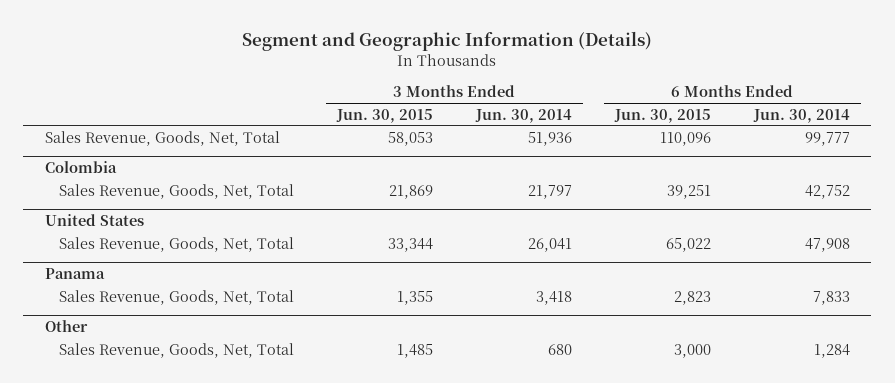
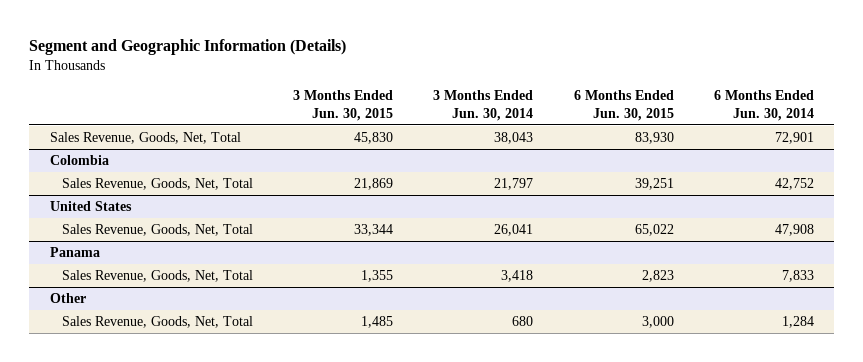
- Sales Revenue, Goods, Net, Total | 58,053 | 51,936 | 110,096 | 99,777
+ Sales Revenue, Goods, Net, Total | 45,830 | 38,043 | 83,930 | 72,901

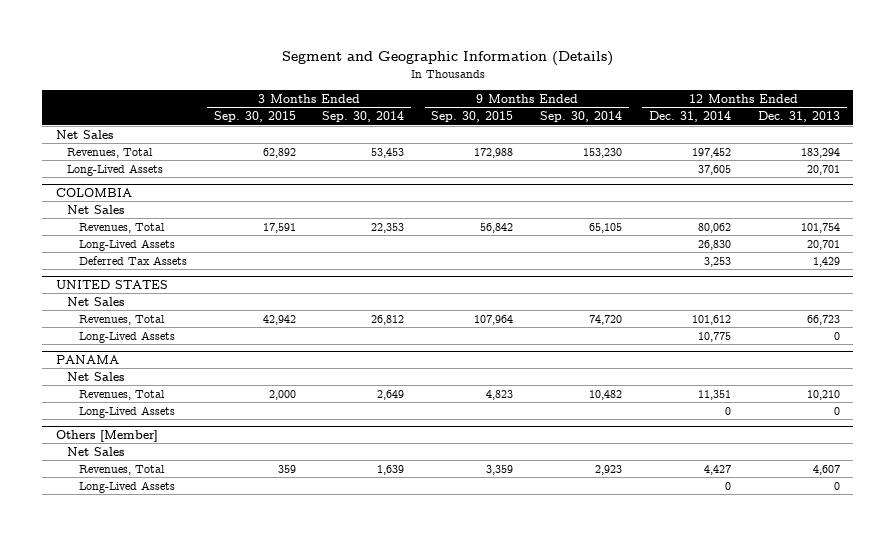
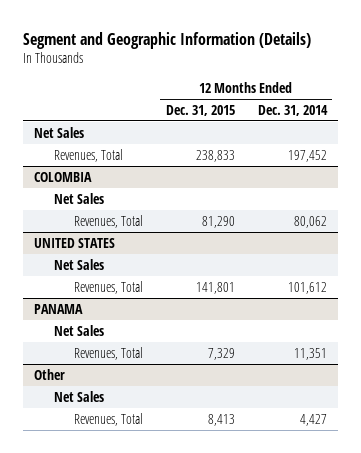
- | 3 Months Ended Sep. 30, 2015 | 3 Months Ended Sep. 30, 2014 | 9 Months Ended Sep. 30, 2015 | 9 Months Ended Sep. 30, 2014 | 12 Months Ended Dec. 31, 2014 | 12 Months Ended Dec. 31, 2013
+ | 12 Months Ended Dec. 31, 2015 | 12 Months Ended Dec. 31, 2014
- Long-Lived Assets | | | | | 37,605 | 20,701
@ COLOMBIA
- Long-Lived Assets | | | | | 26,830 | 20,701
- Deferred Tax Assets | | | | | 3,253 | 1,429
@ UNITED STATES
- Long-Lived Assets | | | | | 10,775 | 0
@ PANAMA
- Long-Lived Assets | | | | | 0 | 0
- Others [Member]
+ Other
- Long-Lived Assets | | | | | 0 | 0

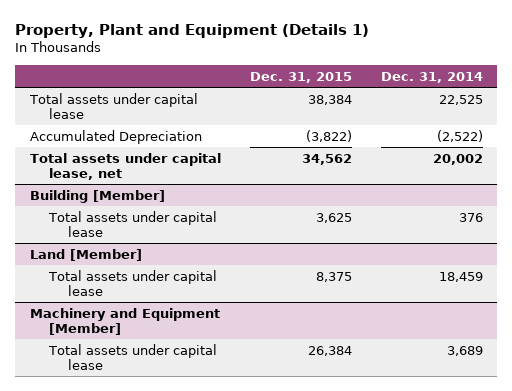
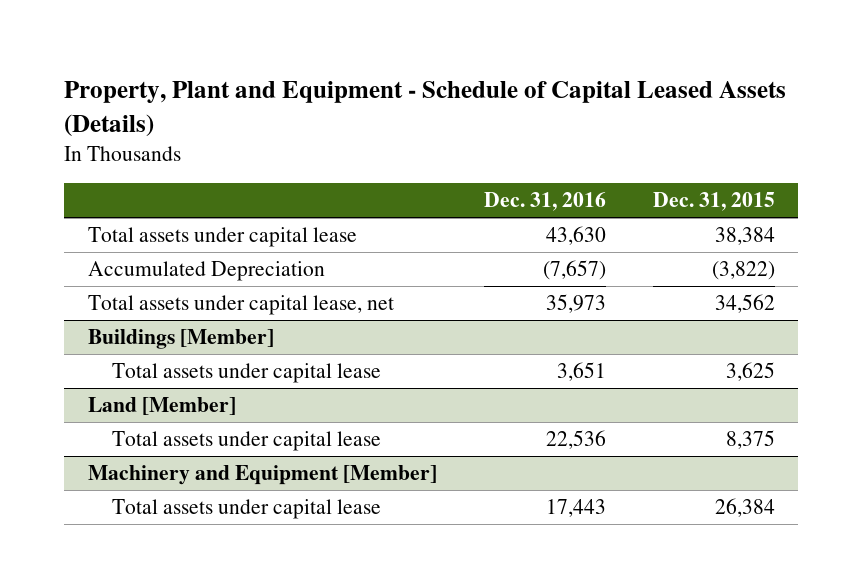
- Property, Plant and Equipment (Details 1)
+ Property, Plant and Equipment - Schedule of Capital Leased Assets (Details)
- | Dec. 31, 2015 | Dec. 31, 2014
+ | Dec. 31, 2016 | Dec. 31, 2015
- Building [Member]
+ Buildings [Member]

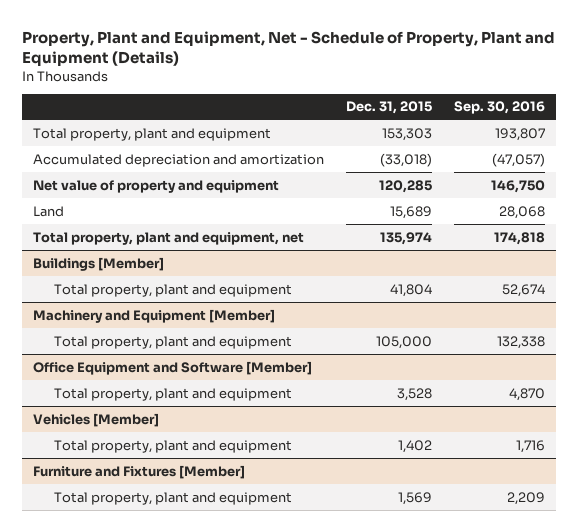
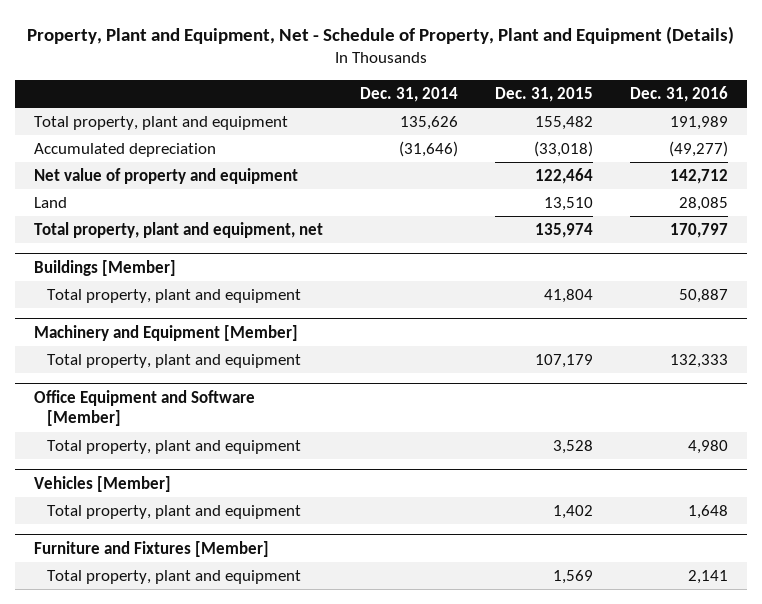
- | Dec. 31, 2015 | Sep. 30, 2016
+ | Dec. 31, 2014 | Dec. 31, 2015 | Dec. 31, 2016
- Total property, plant and equipment | 153,303 | 193,807
- Accumulated depreciation and amortization | (33,018) | (47,057)
- Net value of property and equipment | 120,285 | 146,750
- Land | 15,689 | 28,068
+ Total property, plant and equipment | 135,626 | 155,482 | 191,989
+ Accumulated depreciation | (31,646) | (33,018) | (49,277)
+ Net value of property and equipment | | 122,464 | 142,712
+ Land | | 13,510 | 28,085
@ Machinery and Equipment [Member]
- Total property, plant and equipment | 105,000 | 132,338
+ Total property, plant and equipment | | 107,179 | 132,333

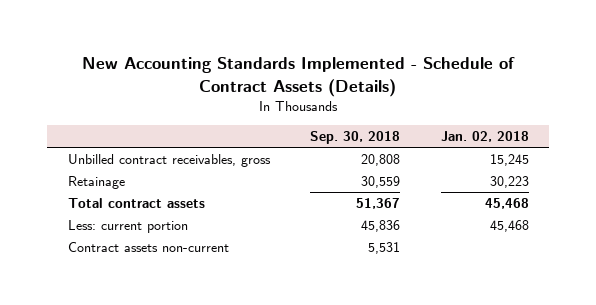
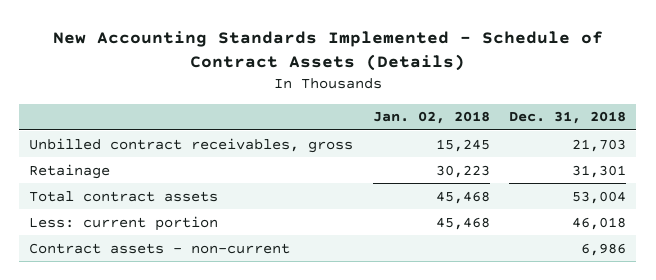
- | Sep. 30, 2018 | Jan. 02, 2018
+ | Jan. 02, 2018 | Dec. 31, 2018
- Contract assets non-current | 5,531 |
+ Contract assets - non-current | | 6,986

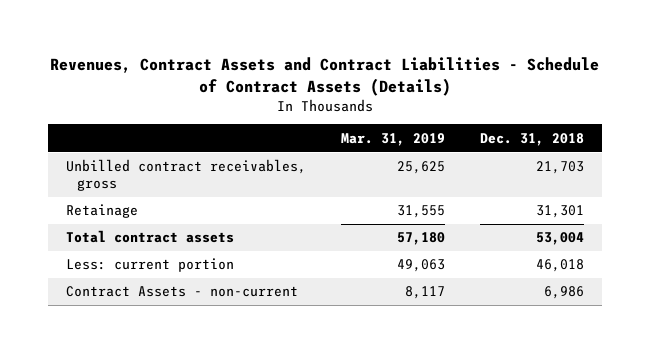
- New Accounting Standards Implemented - Schedule of Contract Assets (Details)
+ Revenues, Contract Assets and Contract Liabilities - Schedule of Contract Assets (Details)
- | Jan. 02, 2018 | Dec. 31, 2018
+ | Mar. 31, 2019 | Dec. 31, 2018
- Contract assets - non-current | | 6,986
+ Contract Assets - non-current | 8,117 | 6,986

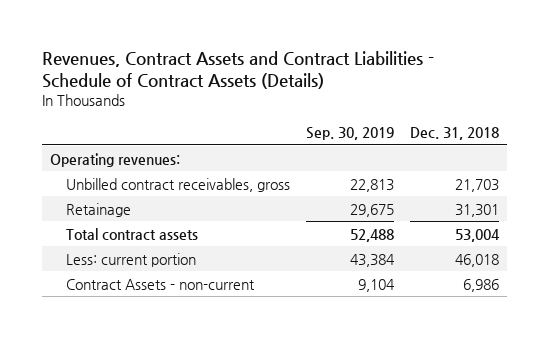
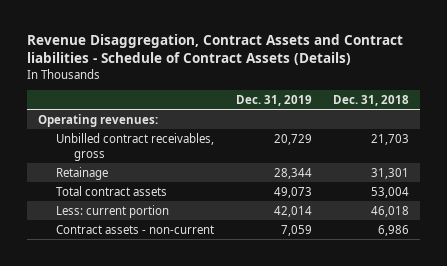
- Revenues, Contract Assets and Contract Liabilities - Schedule of Contract Assets (Details)
+ Revenue Disaggregation, Contract Assets and Contract liabilities - Schedule of Contract Assets (Details)
- | Sep. 30, 2019 | Dec. 31, 2018
+ | Dec. 31, 2019 | Dec. 31, 2018
- Contract Assets - non-current | 9,104 | 6,986
+ Contract assets - non-current | 7,059 | 6,986

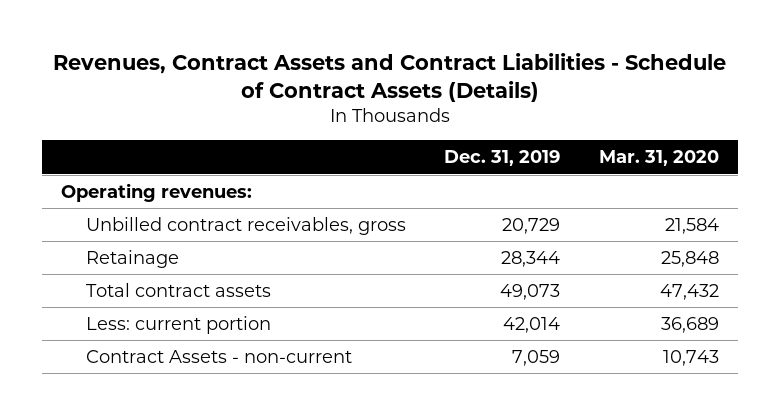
- Revenue Disaggregation, Contract Assets and Contract liabilities - Schedule of Contract Assets (Details)
+ Revenues, Contract Assets and Contract Liabilities - Schedule of Contract Assets (Details)
- | Dec. 31, 2019 | Dec. 31, 2018
+ | Dec. 31, 2019 | Mar. 31, 2020
- Contract assets - non-current | 7,059 | 6,986
+ Contract Assets - non-current | 7,059 | 10,743

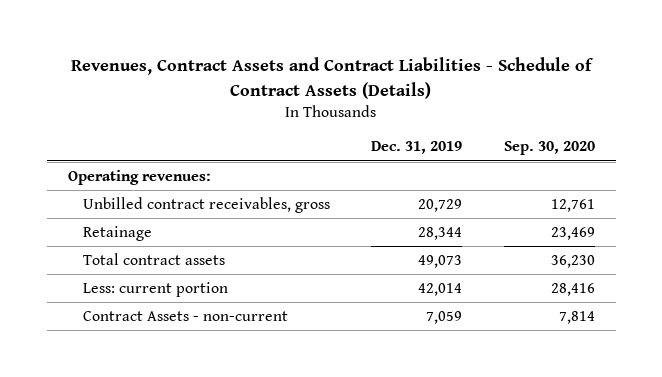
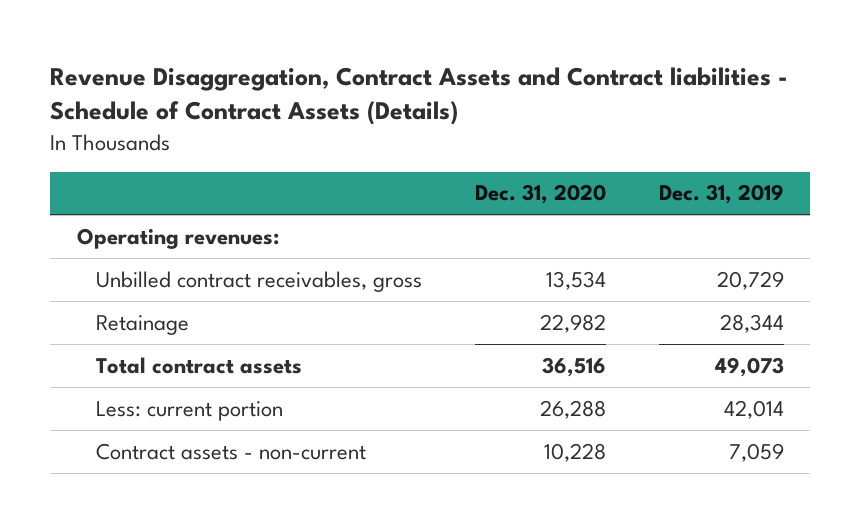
- Revenues, Contract Assets and Contract Liabilities - Schedule of Contract Assets (Details)
+ Revenue Disaggregation, Contract Assets and Contract liabilities - Schedule of Contract Assets (Details)
- | Dec. 31, 2019 | Sep. 30, 2020
+ | Dec. 31, 2020 | Dec. 31, 2019
- Contract Assets - non-current | 7,059 | 7,814
+ Contract assets - non-current | 10,228 | 7,059

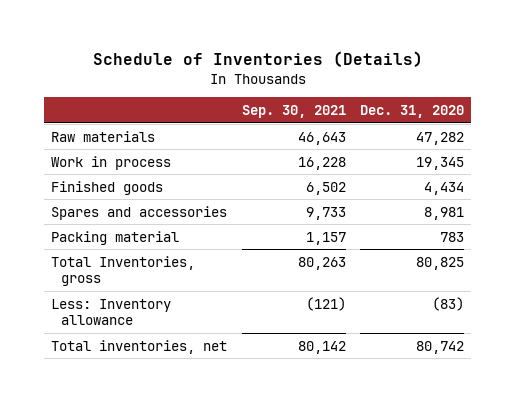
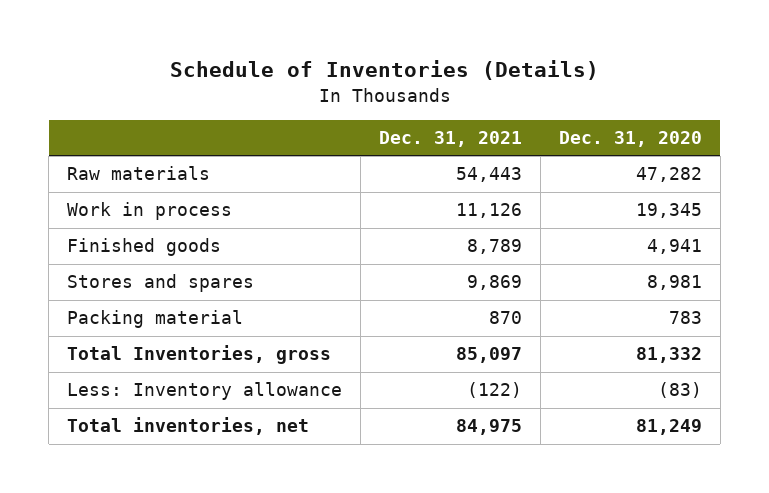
- | Sep. 30, 2021 | Dec. 31, 2020
+ | Dec. 31, 2021 | Dec. 31, 2020
- Finished goods | 6,502 | 4,434
- Spares and accessories | 9,733 | 8,981
+ Finished goods | 8,789 | 4,941
+ Stores and spares | 9,869 | 8,981
- Total Inventories, gross | 80,263 | 80,825
+ Total Inventories, gross | 85,097 | 81,332
- Total inventories, net | 80,142 | 80,742
+ Total inventories, net | 84,975 | 81,249

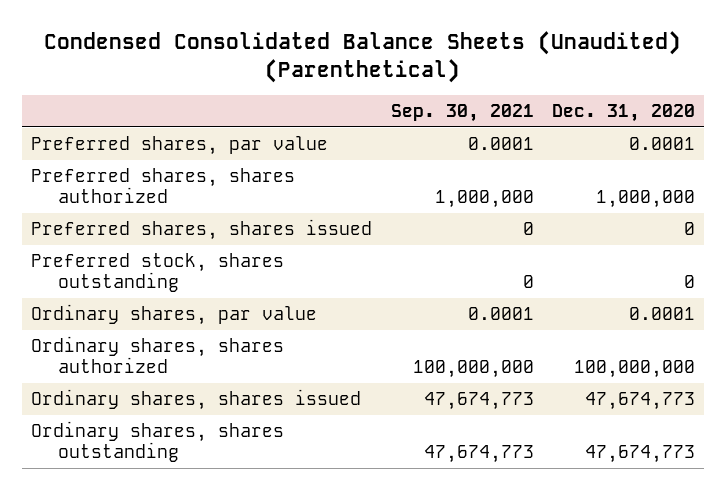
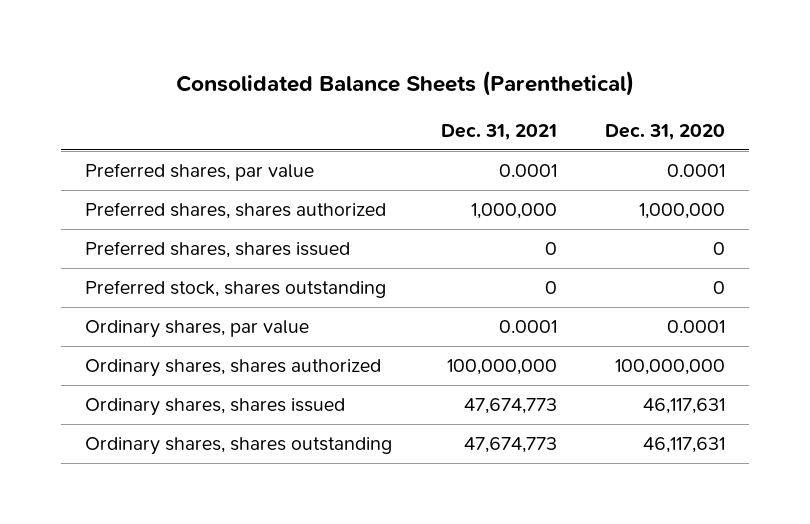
- Condensed Consolidated Balance Sheets (Unaudited) (Parenthetical)
+ Consolidated Balance Sheets (Parenthetical)
- | Sep. 30, 2021 | Dec. 31, 2020
+ | Dec. 31, 2021 | Dec. 31, 2020
- Ordinary shares, shares issued | 47,674,773 | 47,674,773
- Ordinary shares, shares outstanding | 47,674,773 | 47,674,773
+ Ordinary shares, shares issued | 47,674,773 | 46,117,631
+ Ordinary shares, shares outstanding | 47,674,773 | 46,117,631

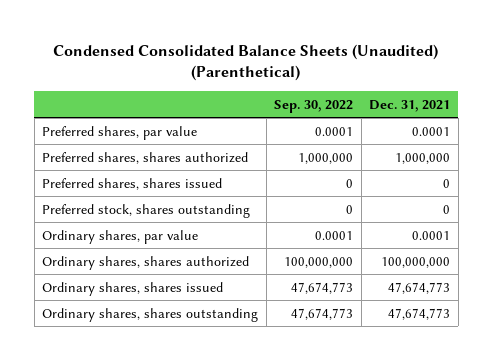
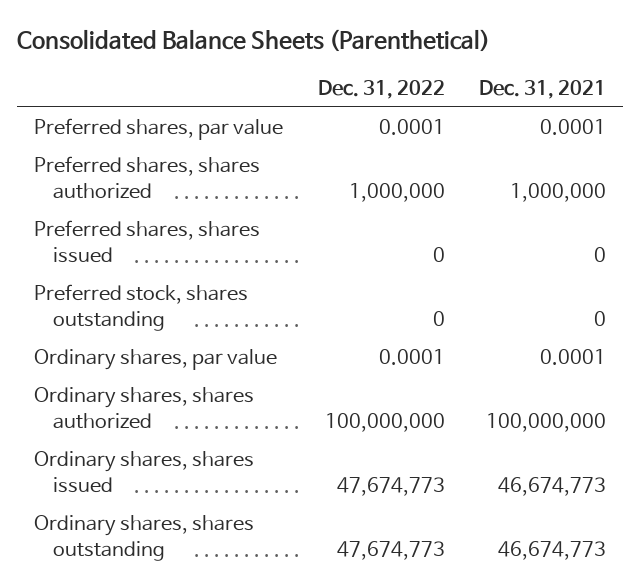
- Condensed Consolidated Balance Sheets (Unaudited) (Parenthetical)
+ Consolidated Balance Sheets (Parenthetical)
- | Sep. 30, 2022 | Dec. 31, 2021
+ | Dec. 31, 2022 | Dec. 31, 2021
- Ordinary shares, shares issued | 47,674,773 | 47,674,773
- Ordinary shares, shares outstanding | 47,674,773 | 47,674,773
+ Ordinary shares, shares issued | 47,674,773 | 46,674,773
+ Ordinary shares, shares outstanding | 47,674,773 | 46,674,773

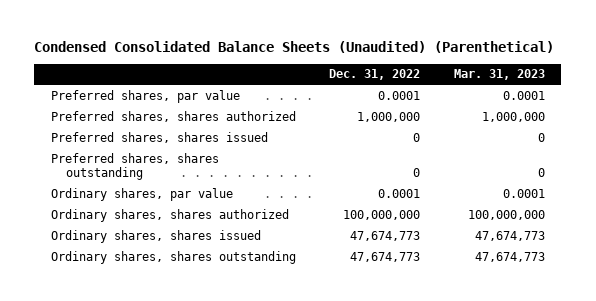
- Consolidated Balance Sheets (Parenthetical)
+ Condensed Consolidated Balance Sheets (Unaudited) (Parenthetical)
- | Dec. 31, 2022 | Dec. 31, 2021
+ | Dec. 31, 2022 | Mar. 31, 2023
- Preferred stock, shares outstanding | 0 | 0
+ Preferred shares, shares outstanding | 0 | 0

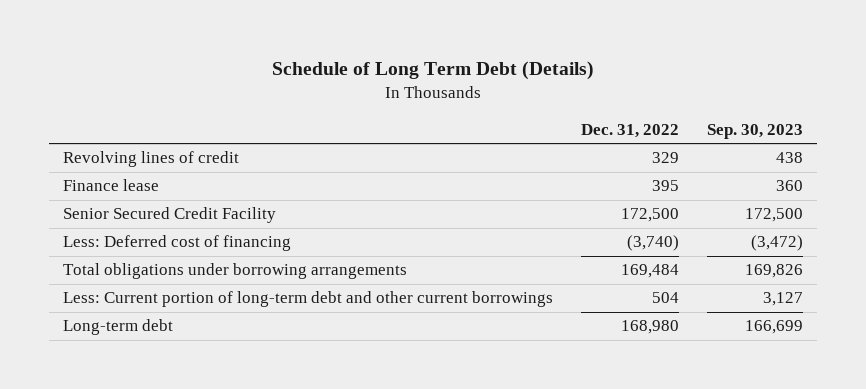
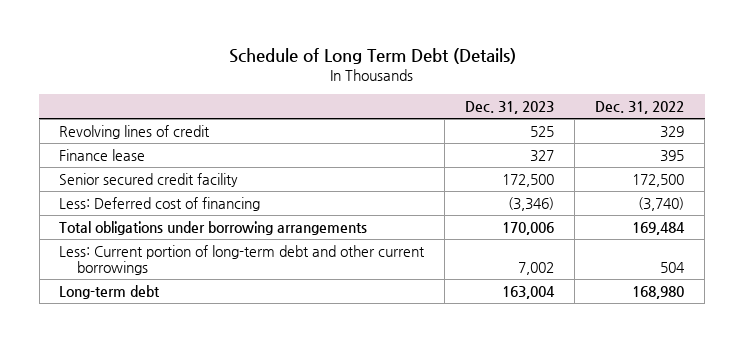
- | Dec. 31, 2022 | Sep. 30, 2023
+ | Dec. 31, 2023 | Dec. 31, 2022
- Senior Secured Credit Facility | 172,500 | 172,500
+ Senior secured credit facility | 172,500 | 172,500

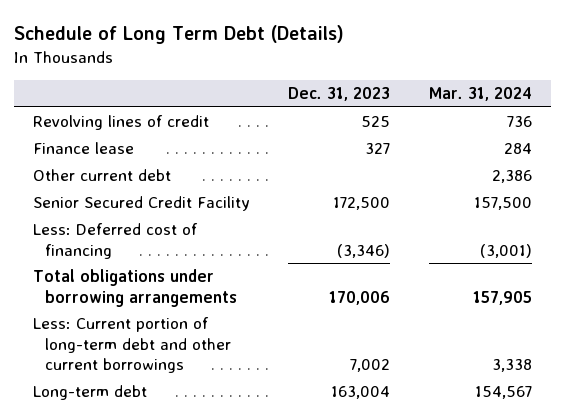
- | Dec. 31, 2023 | Dec. 31, 2022
+ | Dec. 31, 2023 | Mar. 31, 2024
- Senior secured credit facility | 172,500 | 172,500
+ Other current debt | | 2,386
+ Senior Secured Credit Facility | 172,500 | 157,500

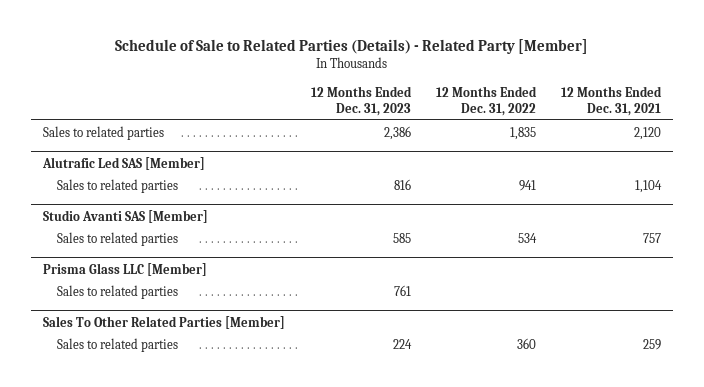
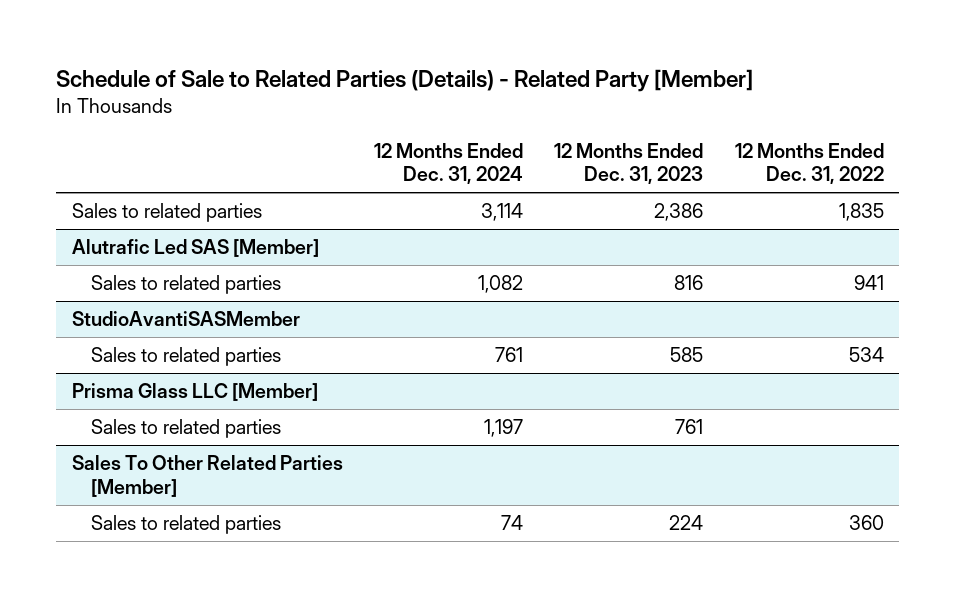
- | 12 Months Ended Dec. 31, 2023 | 12 Months Ended Dec. 31, 2022 | 12 Months Ended Dec. 31, 2021
+ | 12 Months Ended Dec. 31, 2024 | 12 Months Ended Dec. 31, 2023 | 12 Months Ended Dec. 31, 2022
- Studio Avanti SAS [Member]
+ StudioAvantiSASMember

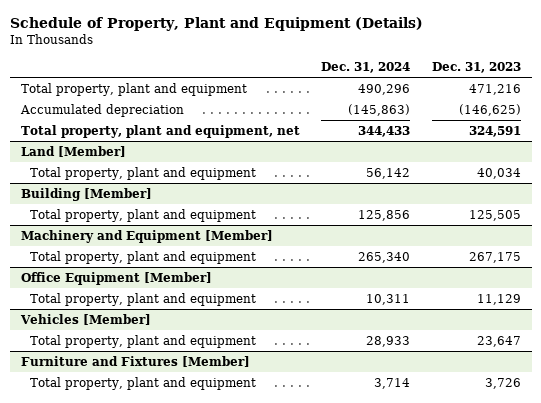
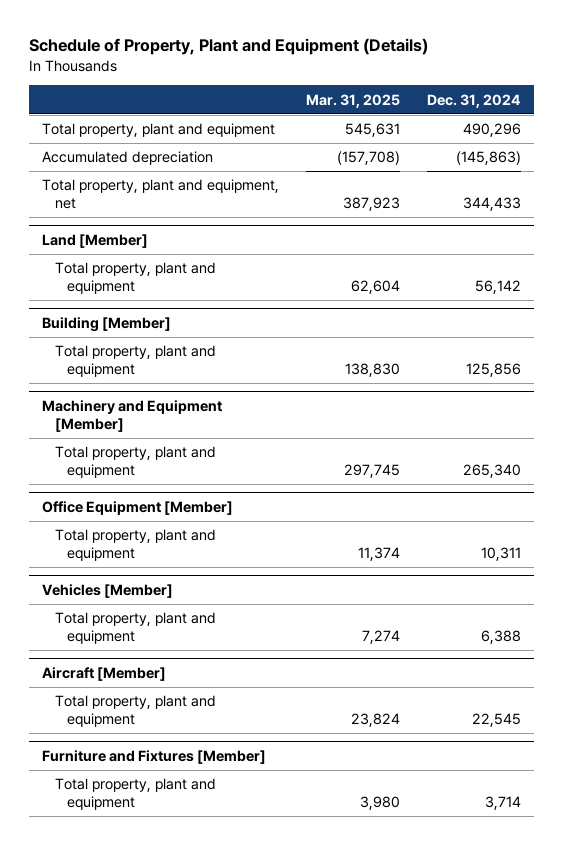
- | Dec. 31, 2024 | Dec. 31, 2023
+ | Mar. 31, 2025 | Dec. 31, 2024
@ Vehicles [Member]
- Total property, plant and equipment | 28,933 | 23,647
+ Total property, plant and equipment | 7,274 | 6,388
+ Aircraft [Member]
+ Total property, plant and equipment | 23,824 | 22,545

